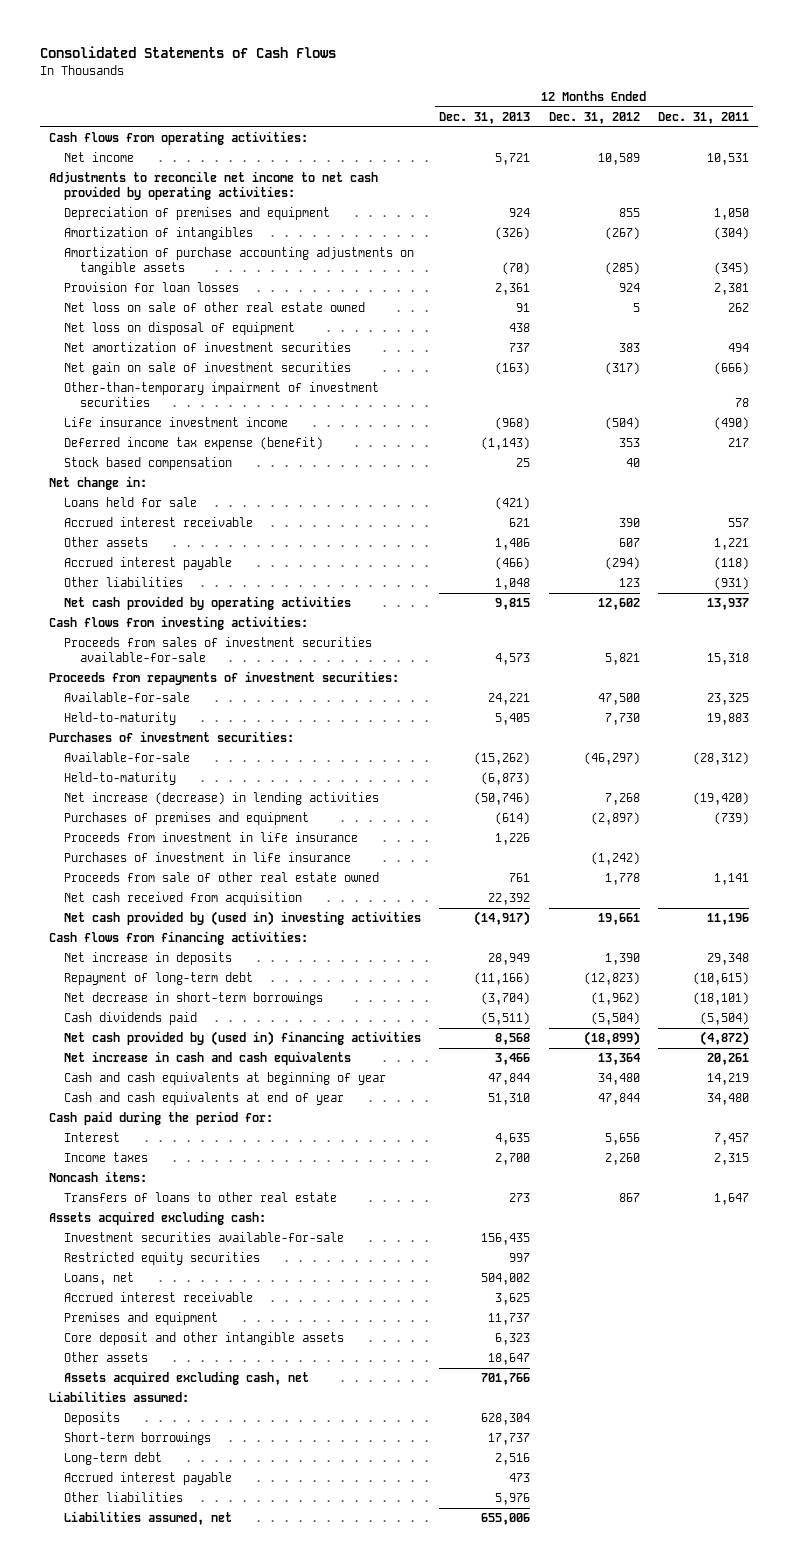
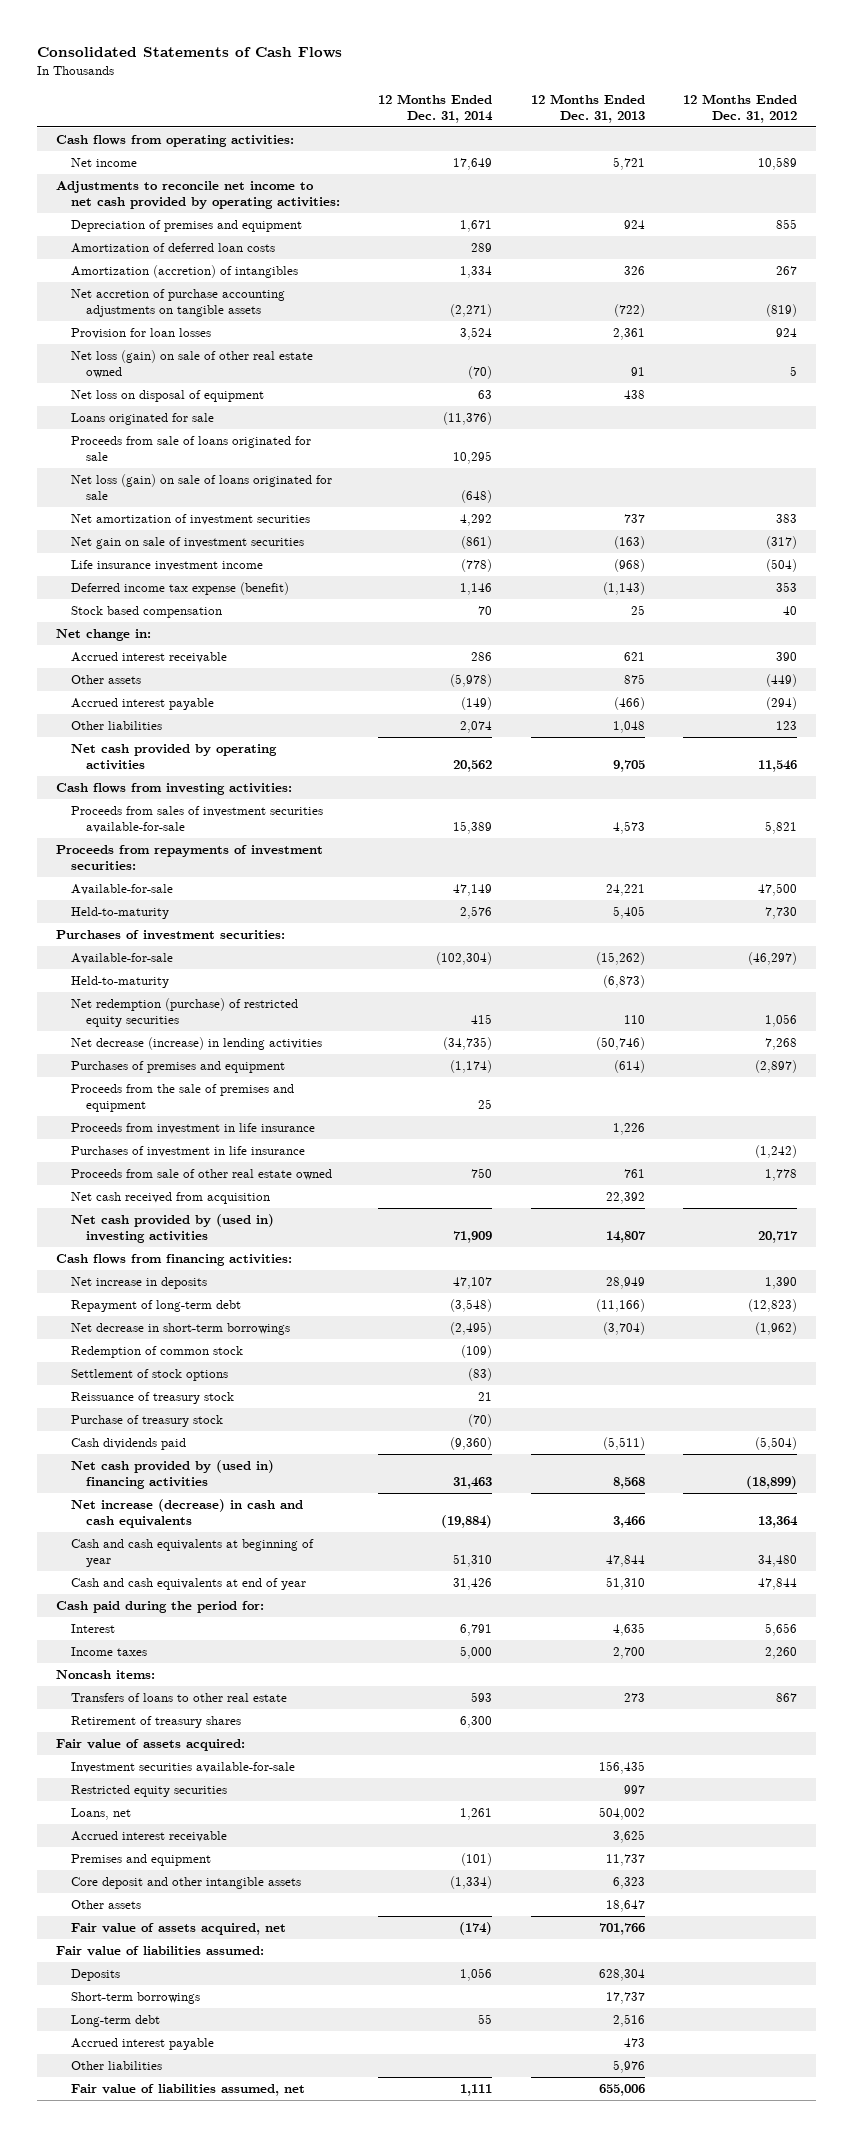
- | 12 Months Ended Dec. 31, 2013 | 12 Months Ended Dec. 31, 2012 | 12 Months Ended Dec. 31, 2011
+ | 12 Months Ended Dec. 31, 2014 | 12 Months Ended Dec. 31, 2013 | 12 Months Ended Dec. 31, 2012
- Amortization of intangibles | (326) | (267) | (304)
- Amortization of purchase accounting adjustments on tangible assets | (70) | (285) | (345)
+ Amortization of deferred loan costs | 289 | |
+ Amortization (accretion) of intangibles | 1,334 | 326 | 267
+ Net accretion of purchase accounting adjustments on tangible assets | (2,271) | (722) | (819)
- Net loss on sale of other real estate owned | 91 | 5 | 262
+ Net loss (gain) on sale of other real estate owned | (70) | 91 | 5
+ Loans originated for sale | (11,376) | |
+ Proceeds from sale of loans originated for sale | 10,295 | |
+ Net loss (gain) on sale of loans originated for sale | (648) | |
- Other-than-temporary impairment of investment securities | | | 78
- Loans held for sale | (421) | |
- Other assets | 1,406 | 607 | 1,221
+ Other assets | (5,978) | 875 | (449)
- Net cash provided by operating activities | 9,815 | 12,602 | 13,937
+ Net cash provided by operating activities | 20,562 | 9,705 | 11,546
- Net increase (decrease) in lending activities | (50,746) | 7,268 | (19,420)
+ Net redemption (purchase) of restricted equity securities | 415 | 110 | 1,056
+ Net decrease (increase) in lending activities | (34,735) | (50,746) | 7,268
+ Proceeds from the sale of premises and equipment | 25 | |
- Net cash provided by (used in) investing activities | (14,917) | 19,661 | 11,196
+ Net cash provided by (used in) investing activities | 71,909 | 14,807 | 20,717
+ Redemption of common stock | (109) | |
+ Settlement of stock options | (83) | |
+ Reissuance of treasury stock | 21 | |
+ Purchase of treasury stock | (70) | |
- Net increase in cash and cash equivalents | 3,466 | 13,364 | 20,261
+ Net increase (decrease) in cash and cash equivalents | (19,884) | 3,466 | 13,364
- Assets acquired excluding cash:
+ Retirement of treasury shares | 6,300 | |
+ Fair value of assets acquired:
- Assets acquired excluding cash, net | 701,766 | |
- Liabilities assumed:
+ Fair value of assets acquired, net | (174) | 701,766 |
+ Fair value of liabilities assumed:
- Liabilities assumed, net | 655,006 | |
+ Fair value of liabilities assumed, net | 1,111 | 655,006 |

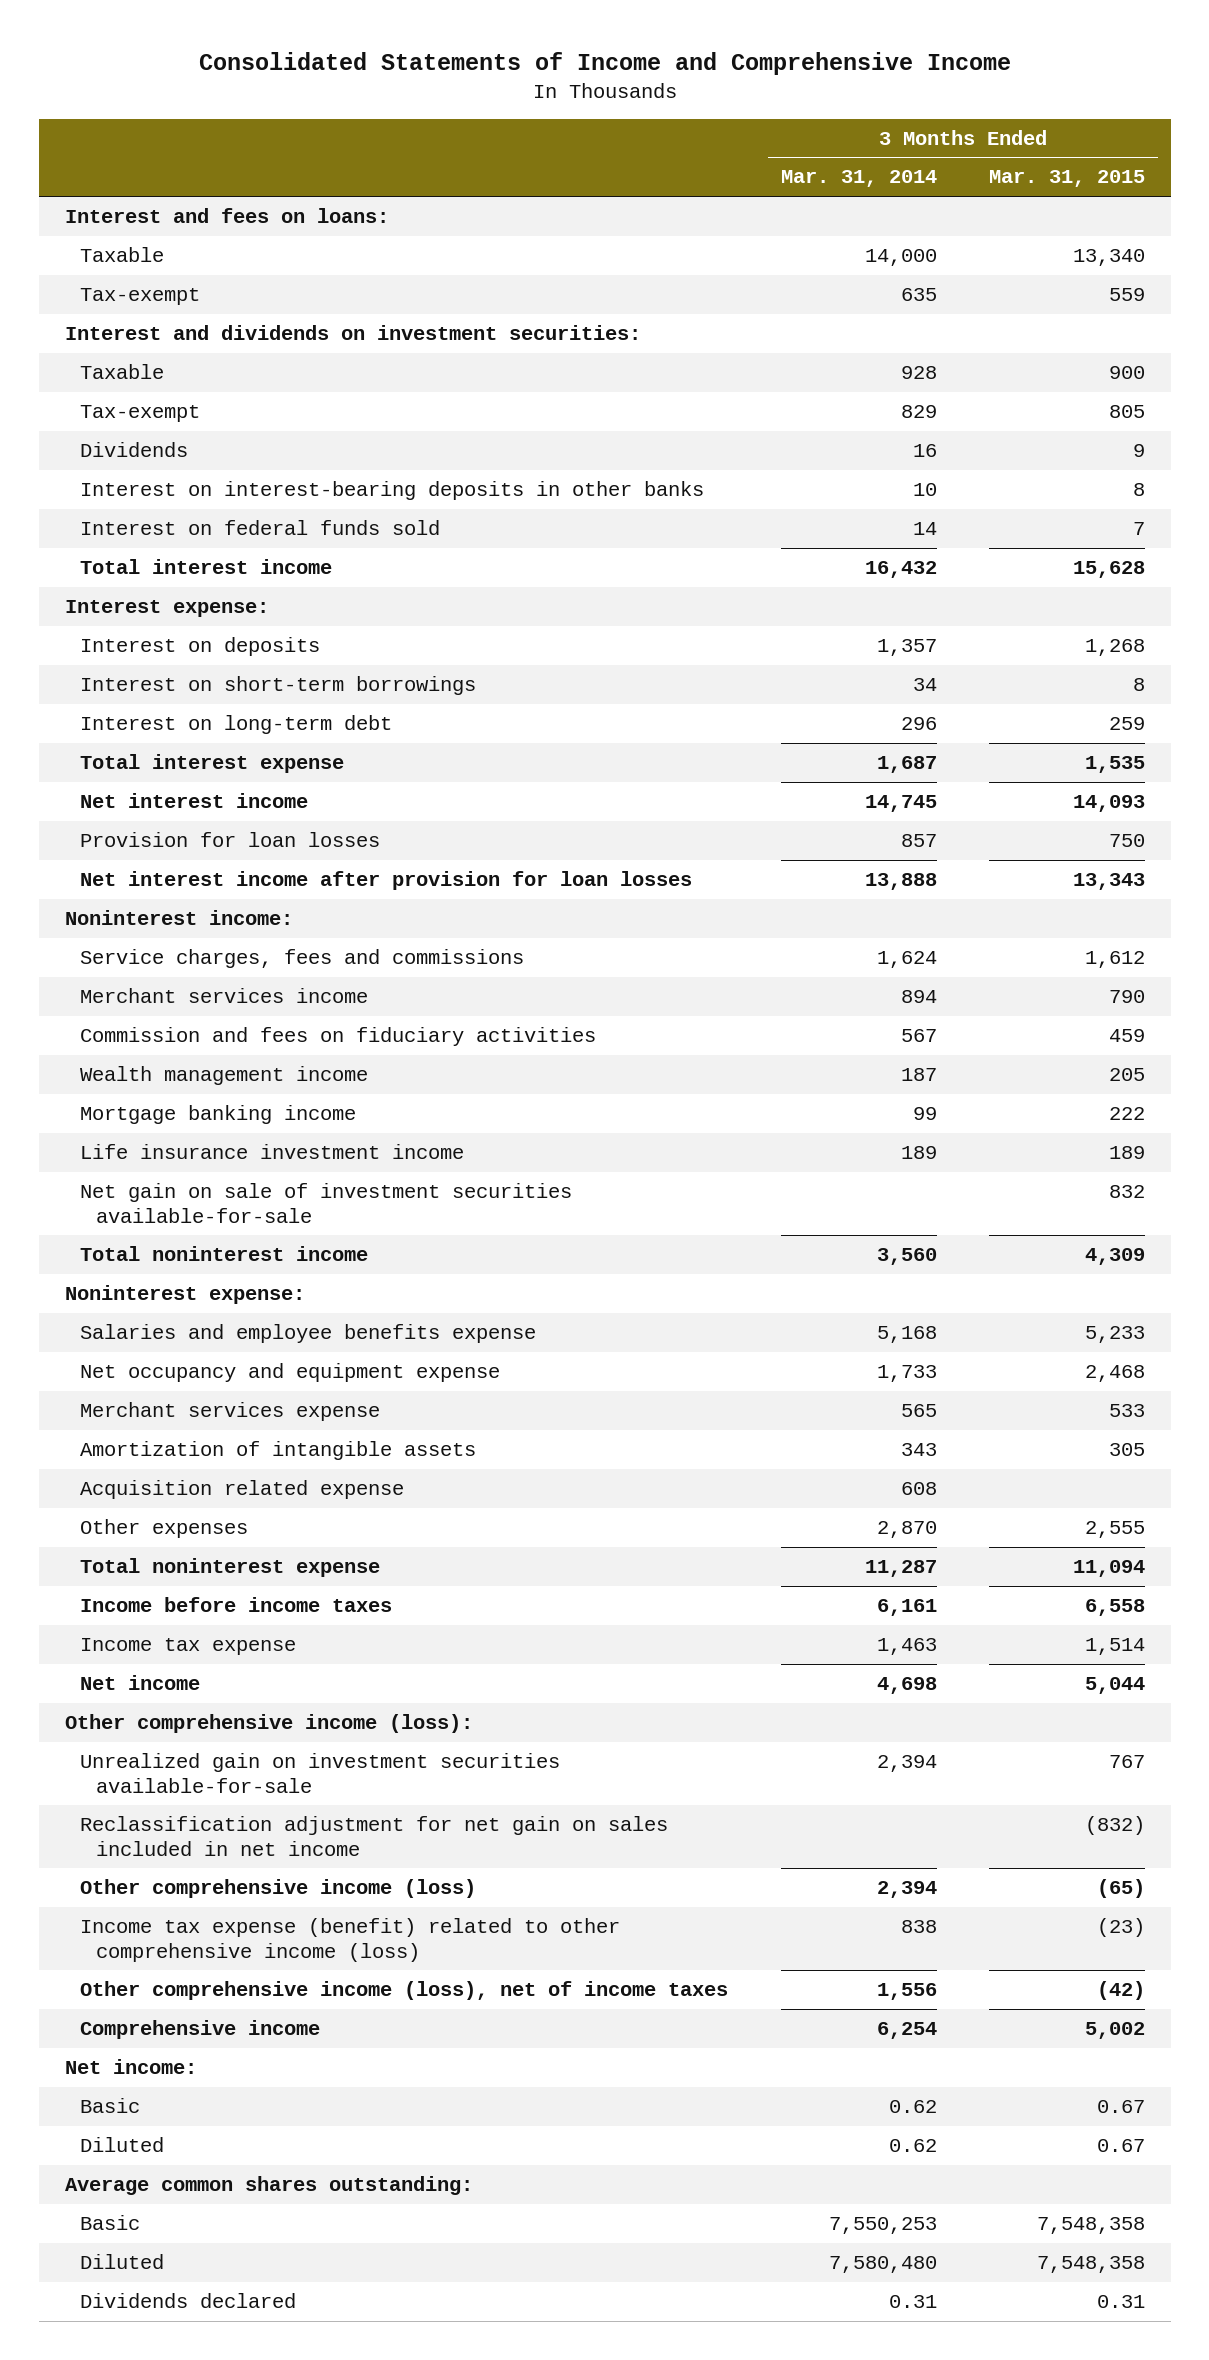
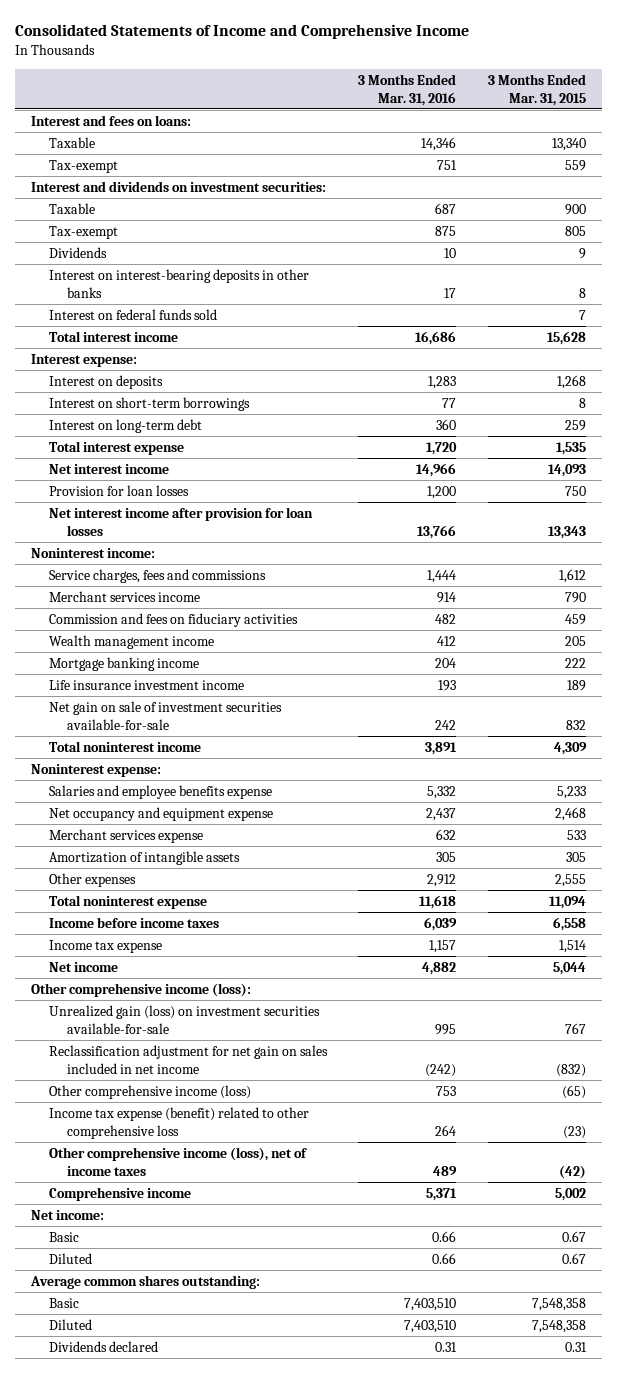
- | 3 Months Ended Mar. 31, 2014 | 3 Months Ended Mar. 31, 2015
+ | 3 Months Ended Mar. 31, 2016 | 3 Months Ended Mar. 31, 2015
- Acquisition related expense | 608 |
- Unrealized gain on investment securities available-for-sale | 2,394 | 767
+ Unrealized gain (loss) on investment securities available-for-sale | 995 | 767
- Income tax expense (benefit) related to other comprehensive income (loss) | 838 | (23)
+ Income tax expense (benefit) related to other comprehensive loss | 264 | (23)

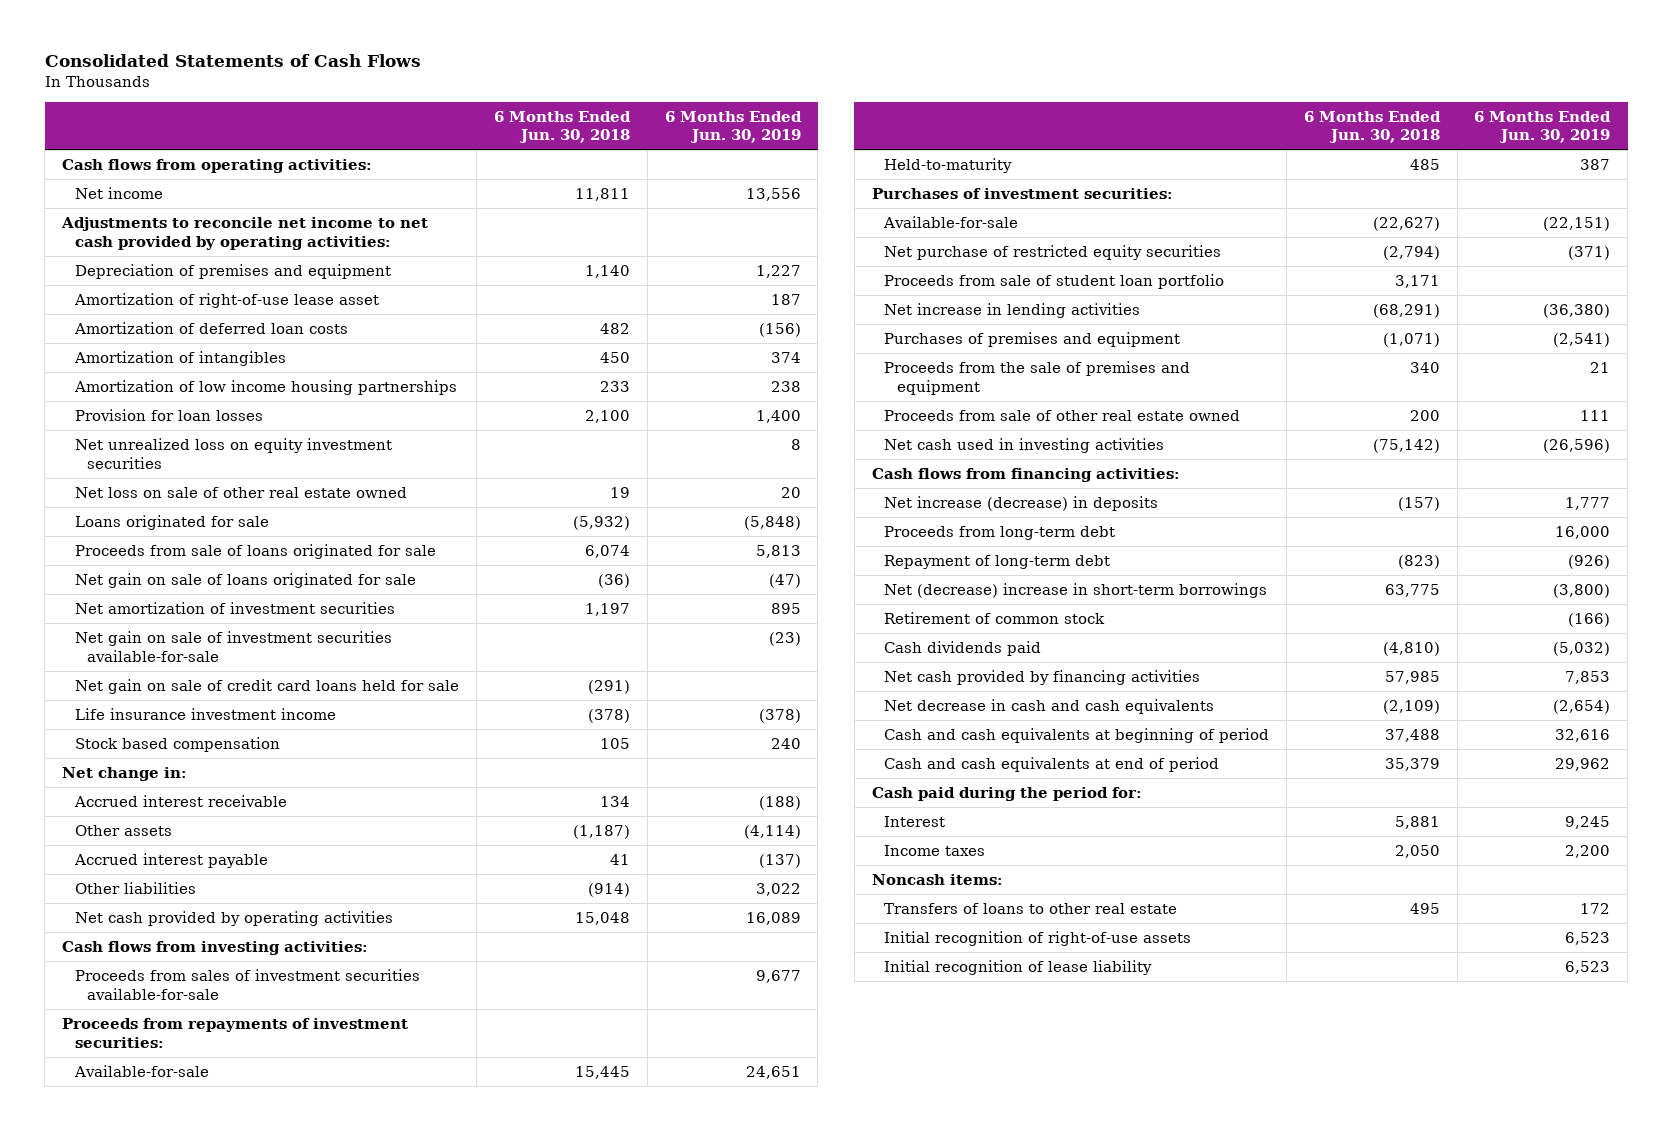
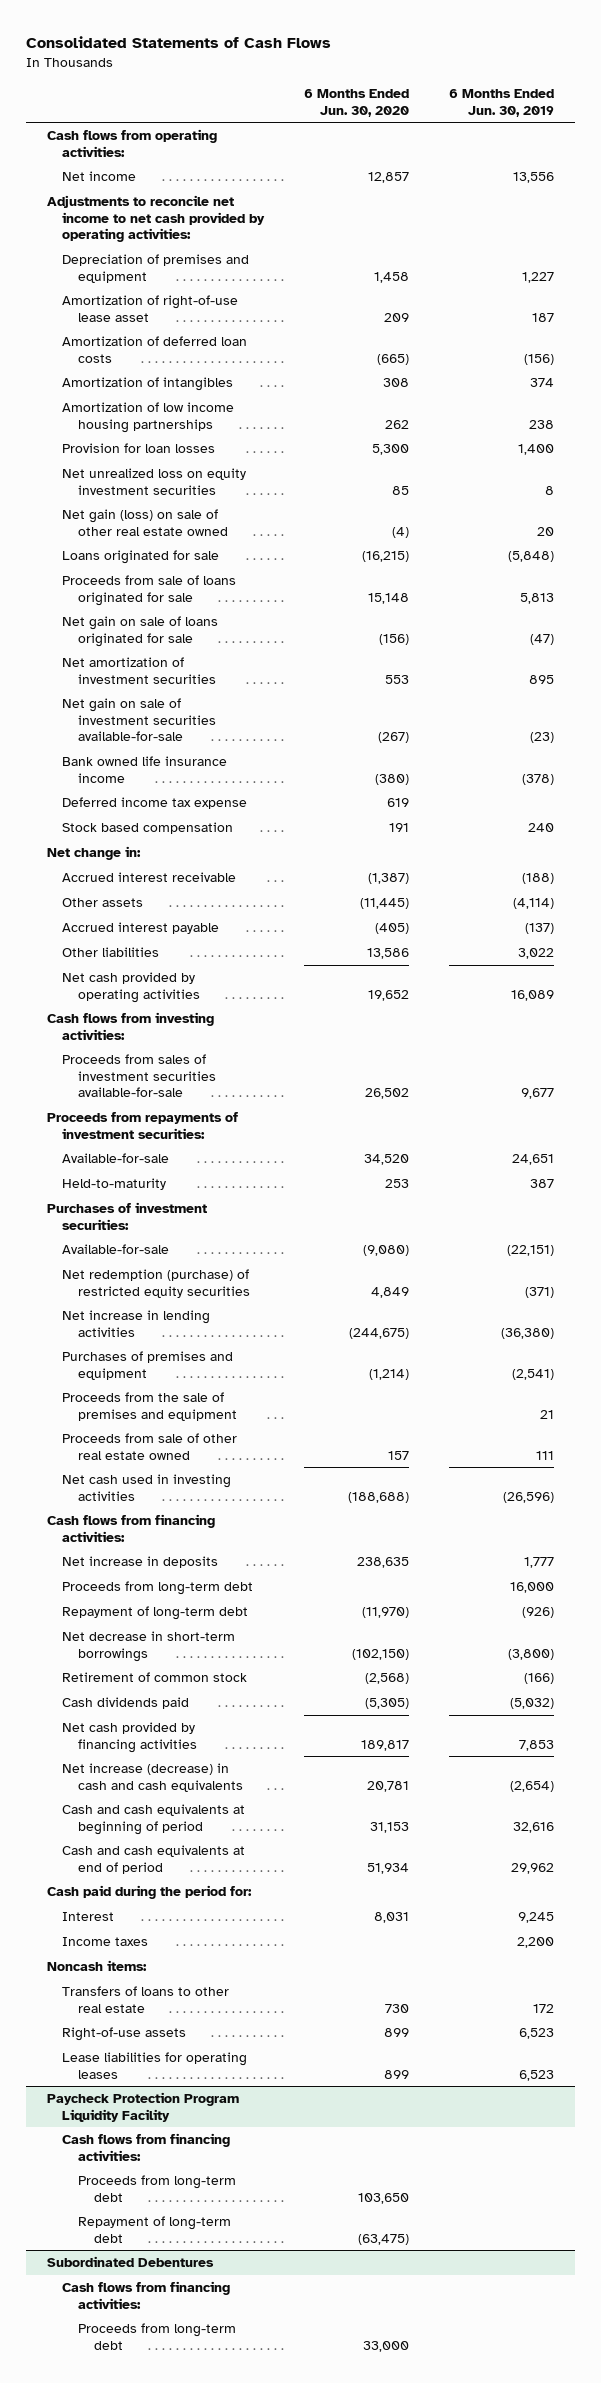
- | 6 Months Ended Jun. 30, 2018 | 6 Months Ended Jun. 30, 2019
+ | 6 Months Ended Jun. 30, 2020 | 6 Months Ended Jun. 30, 2019
- Net loss on sale of other real estate owned | 19 | 20
+ Net gain (loss) on sale of other real estate owned | (4) | 20
- Net gain on sale of credit card loans held for sale | (291) |
- Life insurance investment income | (378) | (378)
+ Bank owned life insurance income | (380) | (378)
+ Deferred income tax expense | 619 |
- Net purchase of restricted equity securities | (2,794) | (371)
- Proceeds from sale of student loan portfolio | 3,171 |
+ Net redemption (purchase) of restricted equity securities | 4,849 | (371)
- Net increase (decrease) in deposits | (157) | 1,777
+ Net increase in deposits | 238,635 | 1,777
- Net (decrease) increase in short-term borrowings | 63,775 | (3,800)
+ Net decrease in short-term borrowings | (102,150) | (3,800)
- Net decrease in cash and cash equivalents | (2,109) | (2,654)
+ Net increase (decrease) in cash and cash equivalents | 20,781 | (2,654)
- Initial recognition of right-of-use assets | | 6,523
- Initial recognition of lease liability | | 6,523
+ Right-of-use assets | 899 | 6,523
+ Lease liabilities for operating leases | 899 | 6,523
+ Paycheck Protection Program Liquidity Facility
+ Cash flows from financing activities:
+ Proceeds from long-term debt | 103,650 |
+ Repayment of long-term debt | (63,475) |
+ Subordinated Debentures
+ Cash flows from financing activities:
+ Proceeds from long-term debt | 33,000 |

